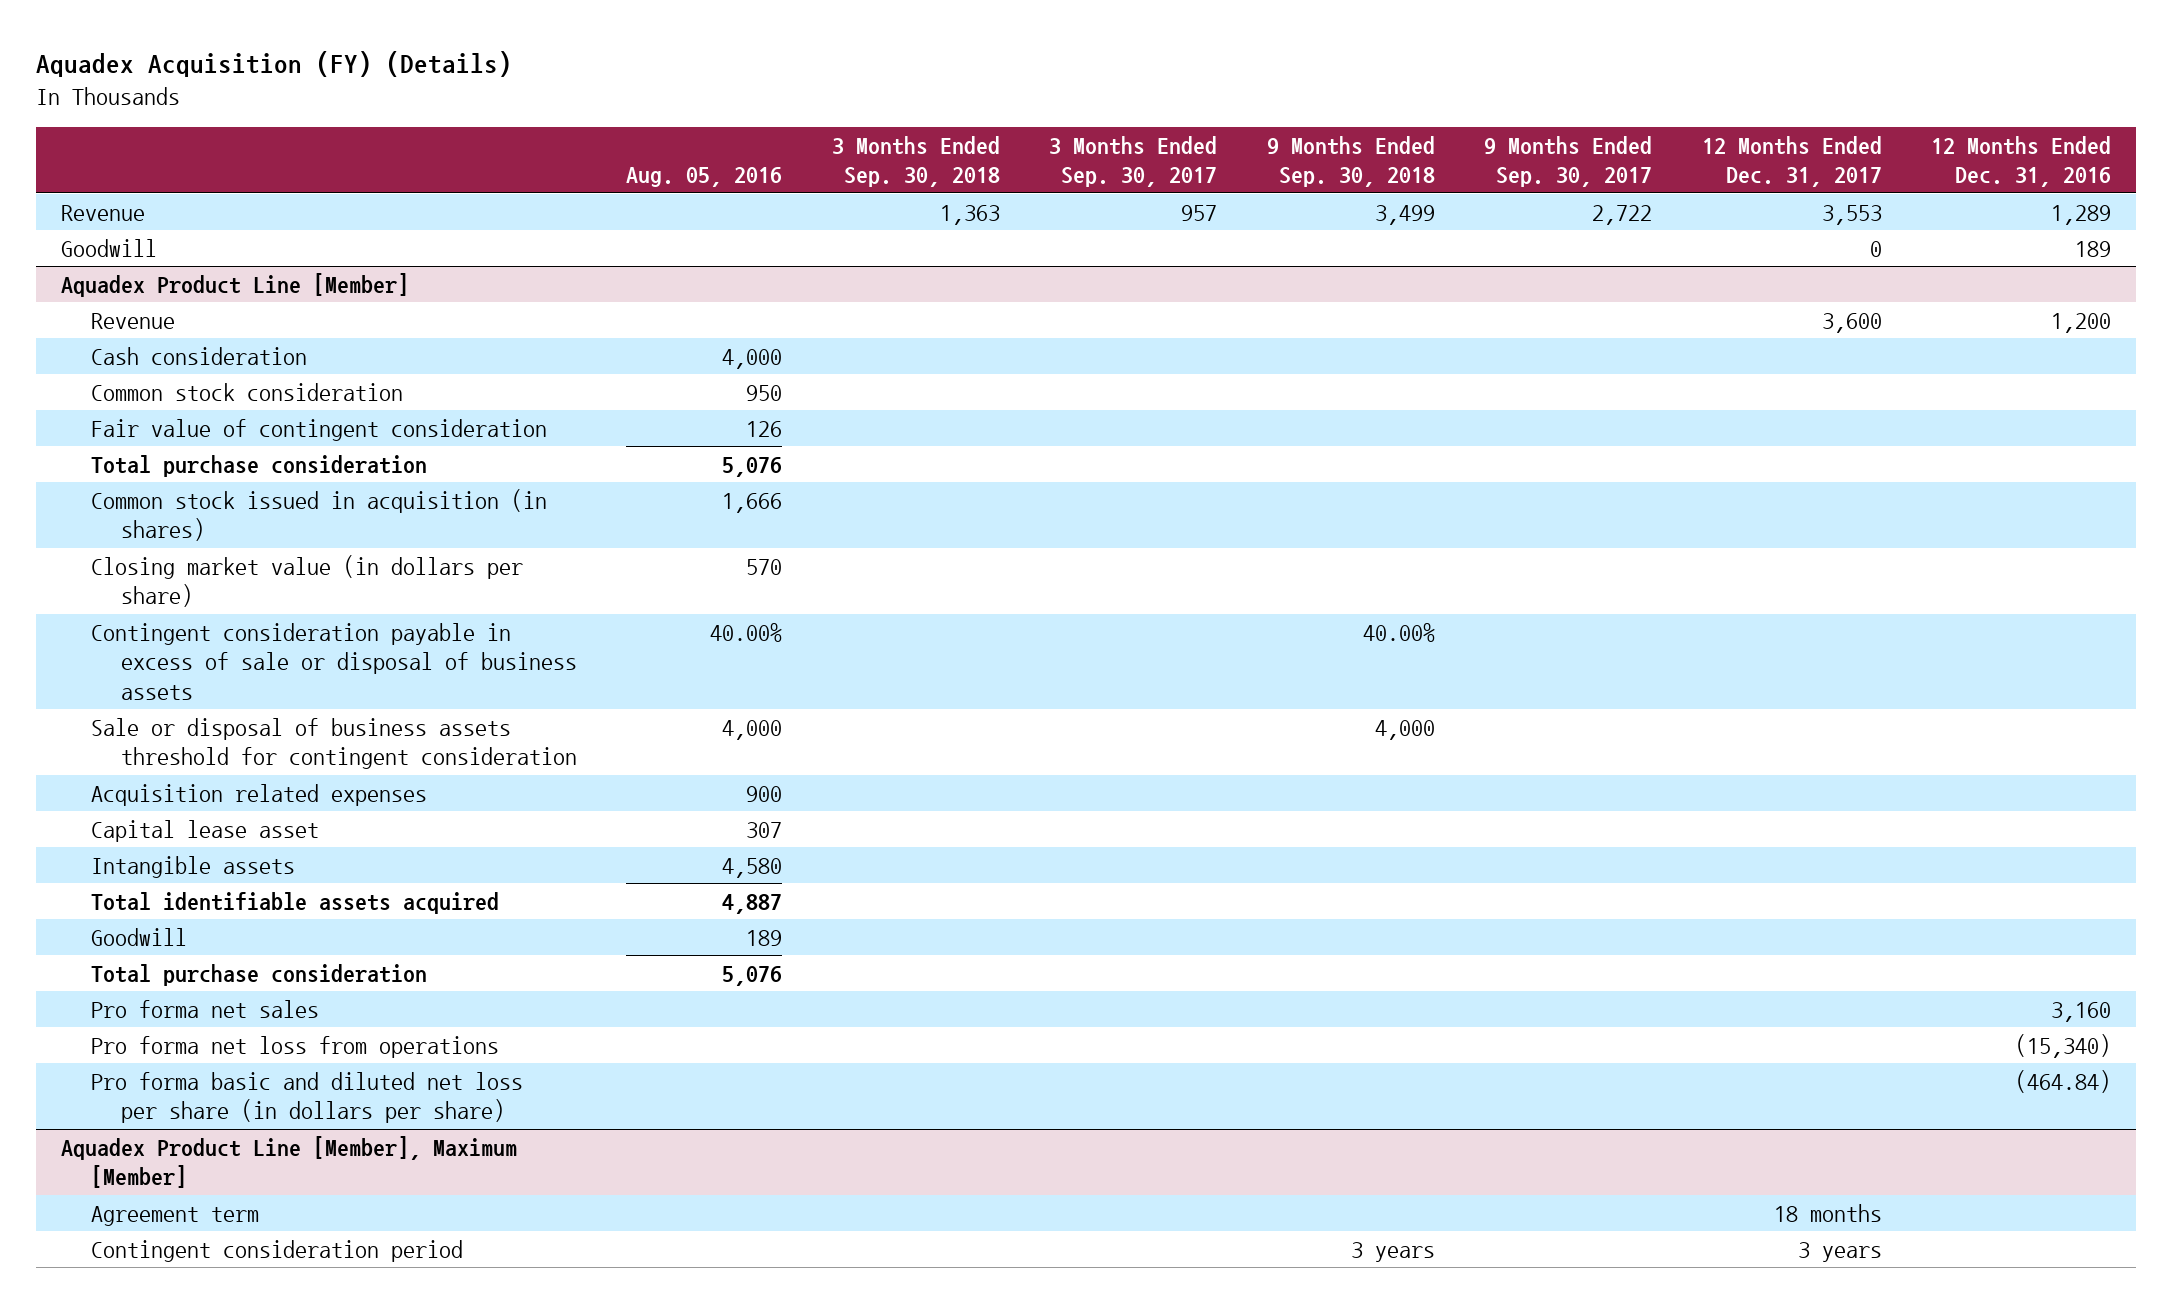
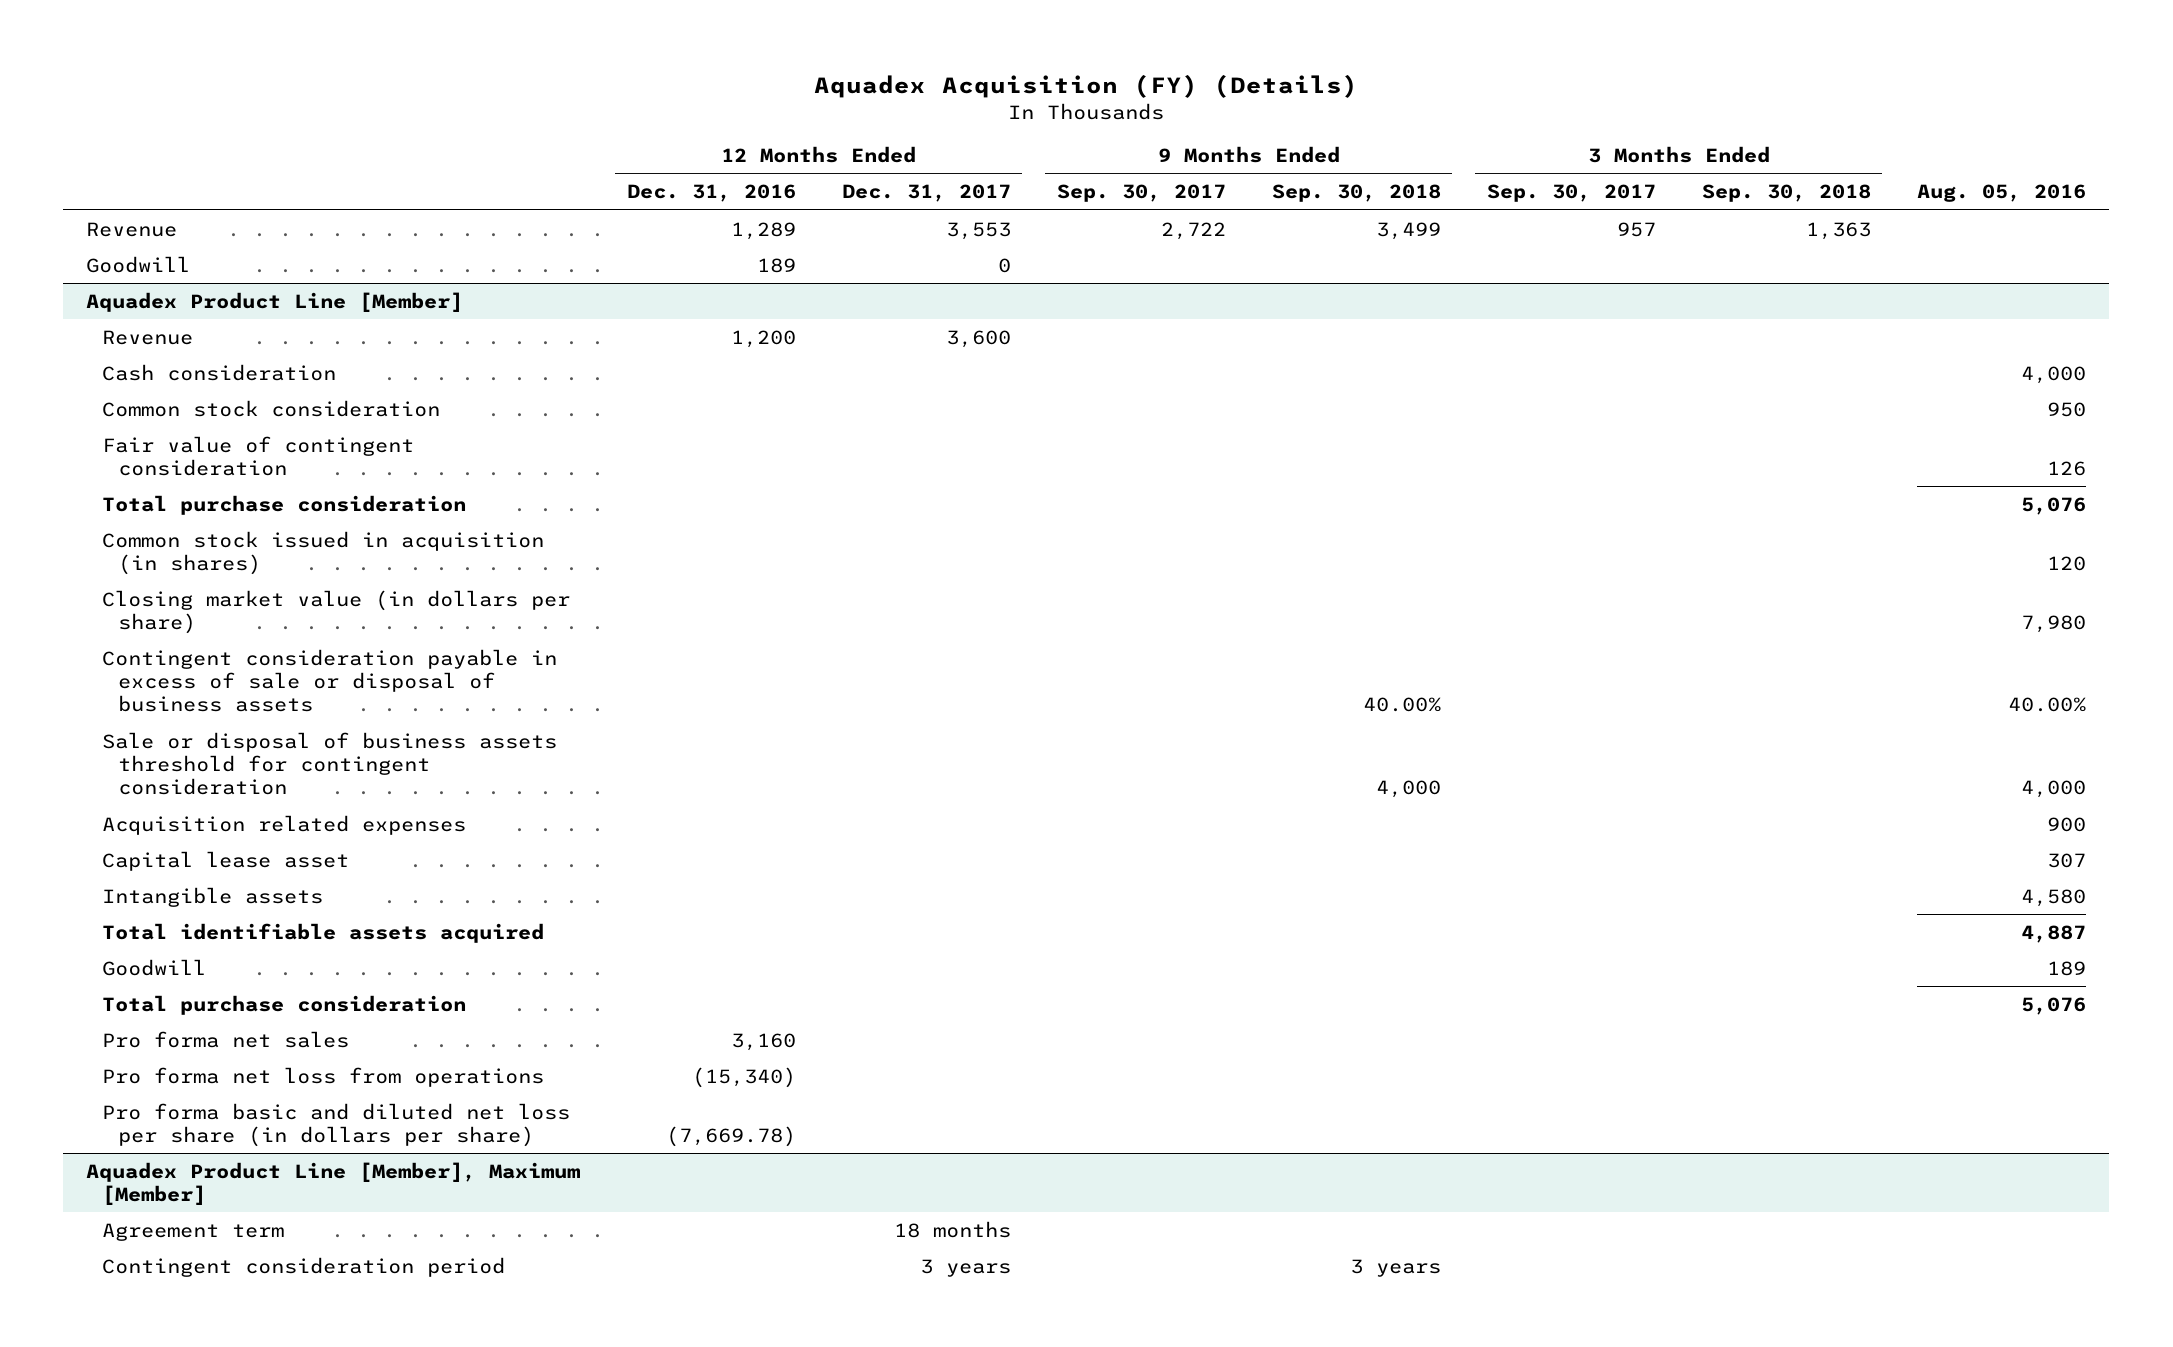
- | Aug. 05, 2016 | 3 Months Ended Sep. 30, 2018 | 3 Months Ended Sep. 30, 2017 | 9 Months Ended Sep. 30, 2018 | 9 Months Ended Sep. 30, 2017 | 12 Months Ended Dec. 31, 2017 | 12 Months Ended Dec. 31, 2016
+ | 12 Months Ended Dec. 31, 2016 | 12 Months Ended Dec. 31, 2017 | 9 Months Ended Sep. 30, 2017 | 9 Months Ended Sep. 30, 2018 | 3 Months Ended Sep. 30, 2017 | 3 Months Ended Sep. 30, 2018 | Aug. 05, 2016
@ Aquadex Product Line [Member]
- Common stock issued in acquisition (in shares) | 1,666 | | | | | |
- Closing market value (in dollars per share) | 570 | | | | | |
+ Common stock issued in acquisition (in shares) | | | | | | | 120
+ Closing market value (in dollars per share) | | | | | | | 7,980
- Pro forma basic and diluted net loss per share (in dollars per share) | | | | | | | (464.84)
+ Pro forma basic and diluted net loss per share (in dollars per share) | (7,669.78) | | | | | |

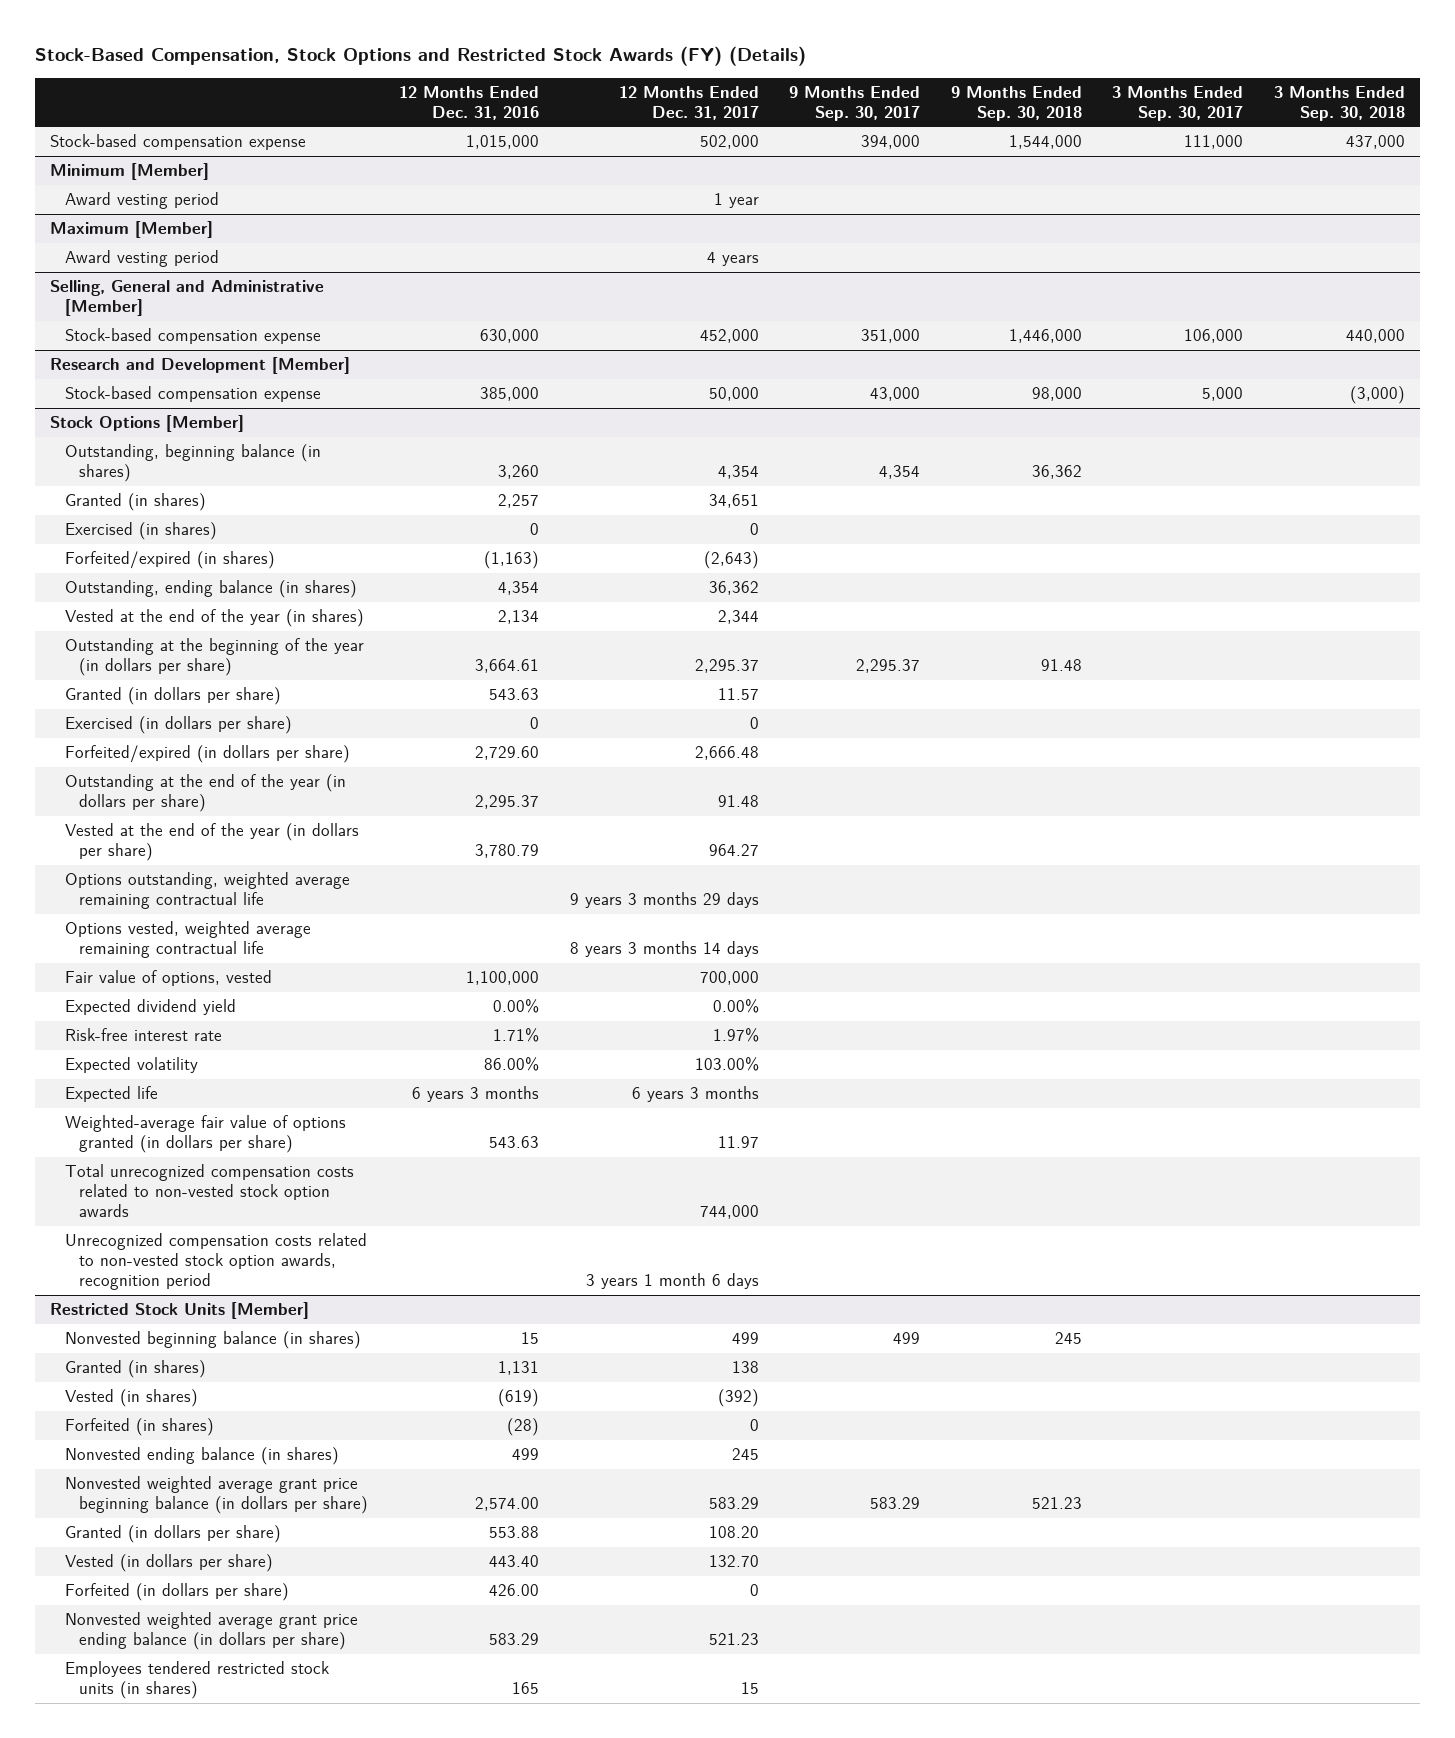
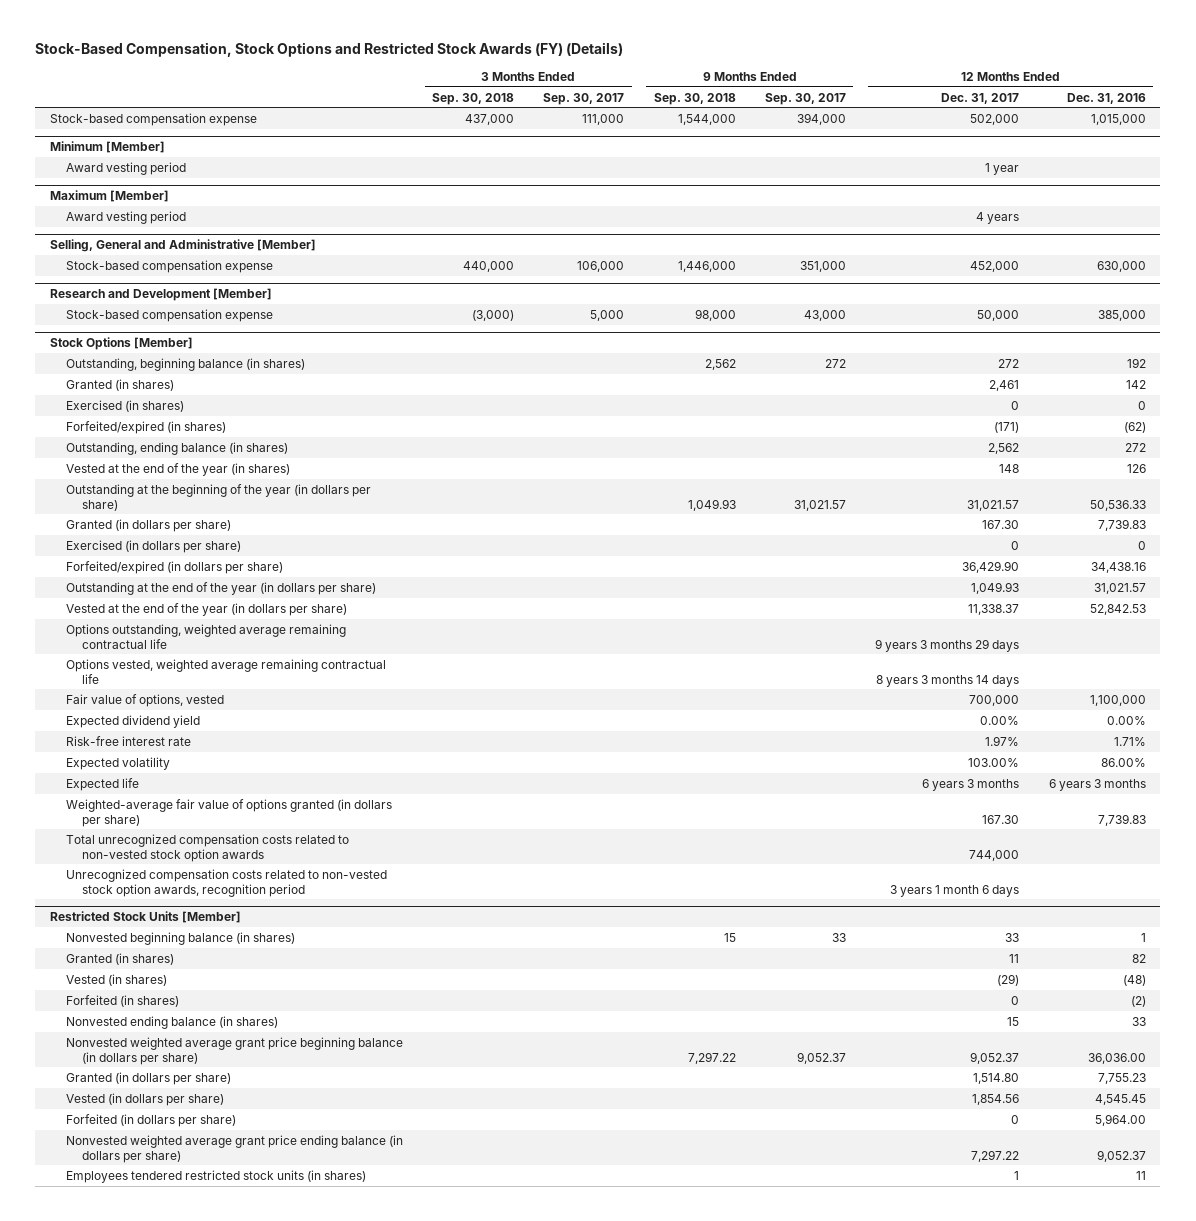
- | 12 Months Ended Dec. 31, 2016 | 12 Months Ended Dec. 31, 2017 | 9 Months Ended Sep. 30, 2017 | 9 Months Ended Sep. 30, 2018 | 3 Months Ended Sep. 30, 2017 | 3 Months Ended Sep. 30, 2018
+ | 3 Months Ended Sep. 30, 2018 | 3 Months Ended Sep. 30, 2017 | 9 Months Ended Sep. 30, 2018 | 9 Months Ended Sep. 30, 2017 | 12 Months Ended Dec. 31, 2017 | 12 Months Ended Dec. 31, 2016
@ Stock Options [Member]
- Outstanding, beginning balance (in shares) | 3,260 | 4,354 | 4,354 | 36,362 | |
- Granted (in shares) | 2,257 | 34,651 | | | |
+ Outstanding, beginning balance (in shares) | | | 2,562 | 272 | 272 | 192
+ Granted (in shares) | | | | | 2,461 | 142
- Forfeited/expired (in shares) | (1,163) | (2,643) | | | |
- Outstanding, ending balance (in shares) | 4,354 | 36,362 | | | |
- Vested at the end of the year (in shares) | 2,134 | 2,344 | | | |
- Outstanding at the beginning of the year (in dollars per share) | 3,664.61 | 2,295.37 | 2,295.37 | 91.48 | |
- Granted (in dollars per share) | 543.63 | 11.57 | | | |
+ Forfeited/expired (in shares) | | | | | (171) | (62)
+ Outstanding, ending balance (in shares) | | | | | 2,562 | 272
+ Vested at the end of the year (in shares) | | | | | 148 | 126
+ Outstanding at the beginning of the year (in dollars per share) | | | 1,049.93 | 31,021.57 | 31,021.57 | 50,536.33
+ Granted (in dollars per share) | | | | | 167.30 | 7,739.83
- Forfeited/expired (in dollars per share) | 2,729.60 | 2,666.48 | | | |
- Outstanding at the end of the year (in dollars per share) | 2,295.37 | 91.48 | | | |
- Vested at the end of the year (in dollars per share) | 3,780.79 | 964.27 | | | |
+ Forfeited/expired (in dollars per share) | | | | | 36,429.90 | 34,438.16
+ Outstanding at the end of the year (in dollars per share) | | | | | 1,049.93 | 31,021.57
+ Vested at the end of the year (in dollars per share) | | | | | 11,338.37 | 52,842.53
- Weighted-average fair value of options granted (in dollars per share) | 543.63 | 11.97 | | | |
+ Weighted-average fair value of options granted (in dollars per share) | | | | | 167.30 | 7,739.83
@ Restricted Stock Units [Member]
- Nonvested beginning balance (in shares) | 15 | 499 | 499 | 245 | |
- Granted (in shares) | 1,131 | 138 | | | |
- Vested (in shares) | (619) | (392) | | | |
- Forfeited (in shares) | (28) | 0 | | | |
- Nonvested ending balance (in shares) | 499 | 245 | | | |
- Nonvested weighted average grant price beginning balance (in dollars per share) | 2,574.00 | 583.29 | 583.29 | 521.23 | |
- Granted (in dollars per share) | 553.88 | 108.20 | | | |
- Vested (in dollars per share) | 443.40 | 132.70 | | | |
- Forfeited (in dollars per share) | 426.00 | 0 | | | |
- Nonvested weighted average grant price ending balance (in dollars per share) | 583.29 | 521.23 | | | |
- Employees tendered restricted stock units (in shares) | 165 | 15 | | | |
+ Nonvested beginning balance (in shares) | | | 15 | 33 | 33 | 1
+ Granted (in shares) | | | | | 11 | 82
+ Vested (in shares) | | | | | (29) | (48)
+ Forfeited (in shares) | | | | | 0 | (2)
+ Nonvested ending balance (in shares) | | | | | 15 | 33
+ Nonvested weighted average grant price beginning balance (in dollars per share) | | | 7,297.22 | 9,052.37 | 9,052.37 | 36,036.00
+ Granted (in dollars per share) | | | | | 1,514.80 | 7,755.23
+ Vested (in dollars per share) | | | | | 1,854.56 | 4,545.45
+ Forfeited (in dollars per share) | | | | | 0 | 5,964.00
+ Nonvested weighted average grant price ending balance (in dollars per share) | | | | | 7,297.22 | 9,052.37
+ Employees tendered restricted stock units (in shares) | | | | | 1 | 11

